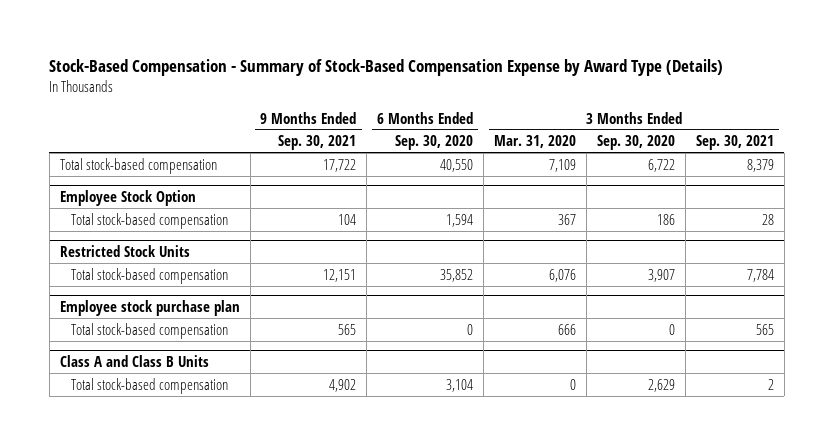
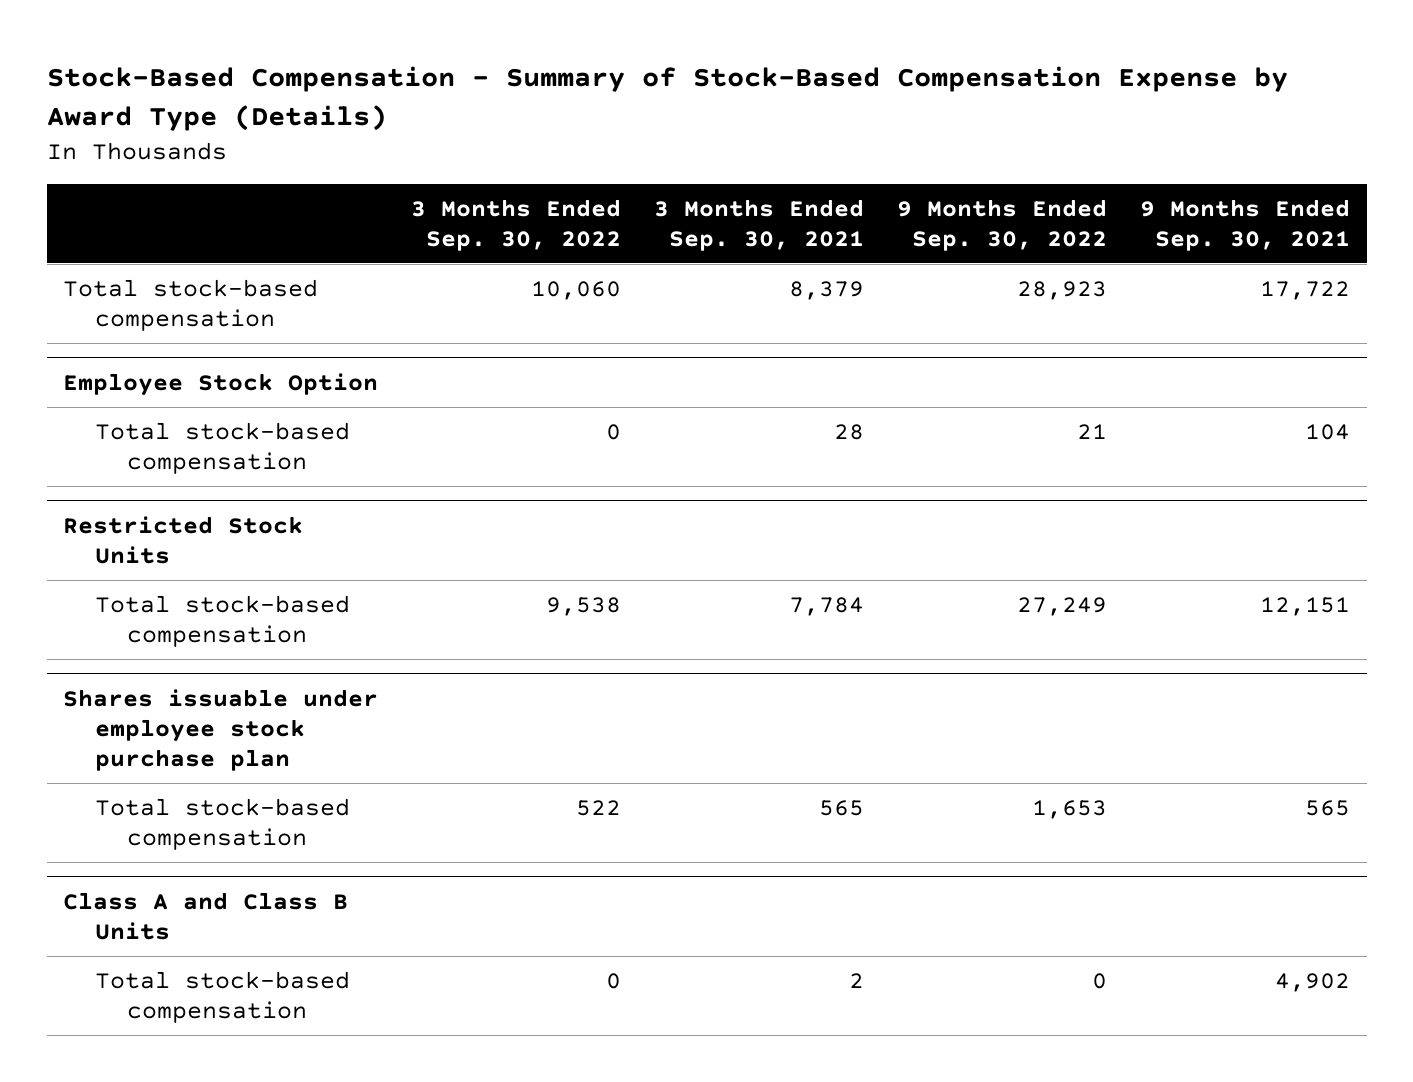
- | 9 Months Ended Sep. 30, 2021 | 6 Months Ended Sep. 30, 2020 | 3 Months Ended Mar. 31, 2020 | 3 Months Ended Sep. 30, 2020 | 3 Months Ended Sep. 30, 2021
+ | 3 Months Ended Sep. 30, 2022 | 3 Months Ended Sep. 30, 2021 | 9 Months Ended Sep. 30, 2022 | 9 Months Ended Sep. 30, 2021
- Employee stock purchase plan
+ Shares issuable under employee stock purchase plan

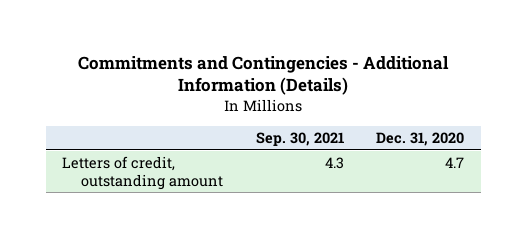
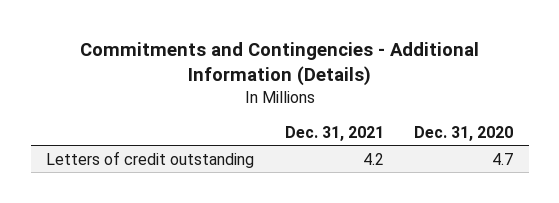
- | Sep. 30, 2021 | Dec. 31, 2020
+ | Dec. 31, 2021 | Dec. 31, 2020
- Letters of credit, outstanding amount | 4.3 | 4.7
+ Letters of credit outstanding | 4.2 | 4.7

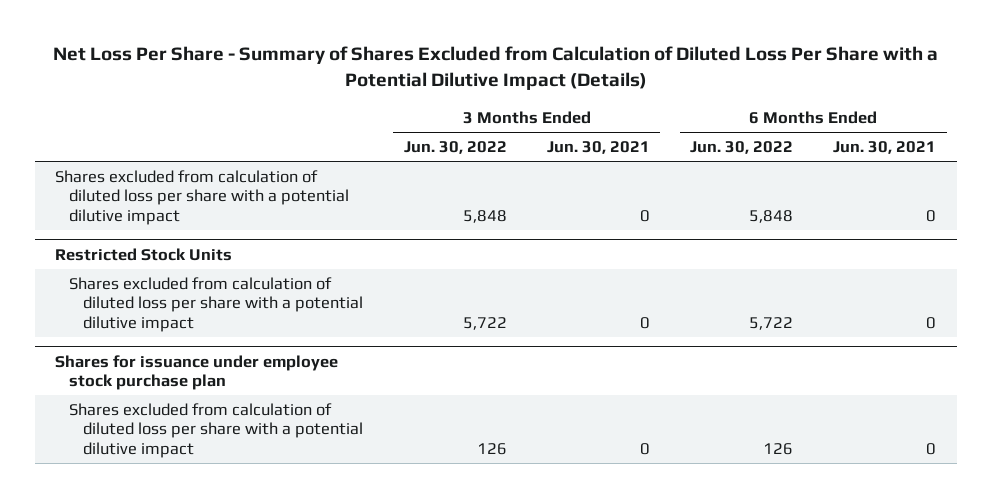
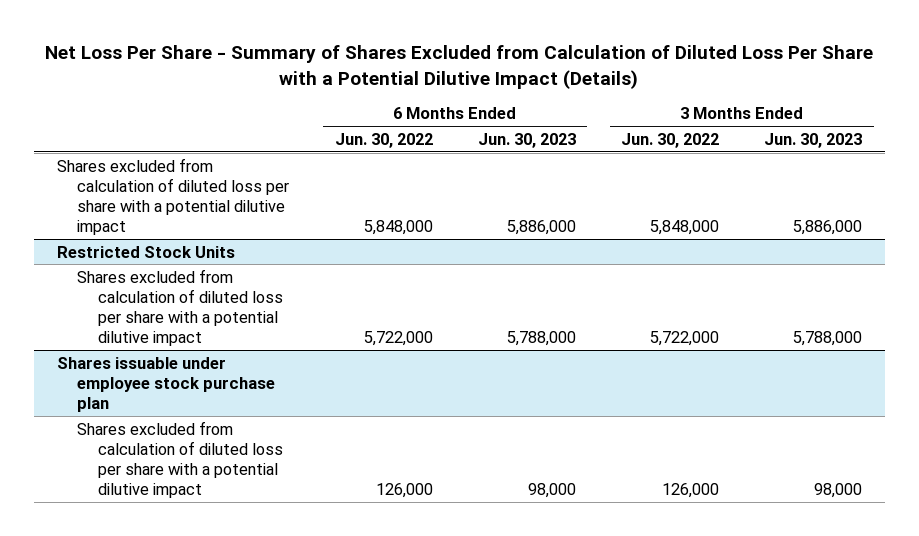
- | 3 Months Ended Jun. 30, 2022 | 3 Months Ended Jun. 30, 2021 | 6 Months Ended Jun. 30, 2022 | 6 Months Ended Jun. 30, 2021
+ | 6 Months Ended Jun. 30, 2022 | 6 Months Ended Jun. 30, 2023 | 3 Months Ended Jun. 30, 2022 | 3 Months Ended Jun. 30, 2023
- Shares excluded from calculation of diluted loss per share with a potential dilutive impact | 5,848 | 0 | 5,848 | 0
+ Shares excluded from calculation of diluted loss per share with a potential dilutive impact | 5,848,000 | 5,886,000 | 5,848,000 | 5,886,000
@ Restricted Stock Units
- Shares excluded from calculation of diluted loss per share with a potential dilutive impact | 5,722 | 0 | 5,722 | 0
- Shares for issuance under employee stock purchase plan
- Shares excluded from calculation of diluted loss per share with a potential dilutive impact | 126 | 0 | 126 | 0
@ Restricted Stock Units
+ Shares excluded from calculation of diluted loss per share with a potential dilutive impact | 5,722,000 | 5,788,000 | 5,722,000 | 5,788,000
+ Shares issuable under employee stock purchase plan
+ Shares excluded from calculation of diluted loss per share with a potential dilutive impact | 126,000 | 98,000 | 126,000 | 98,000

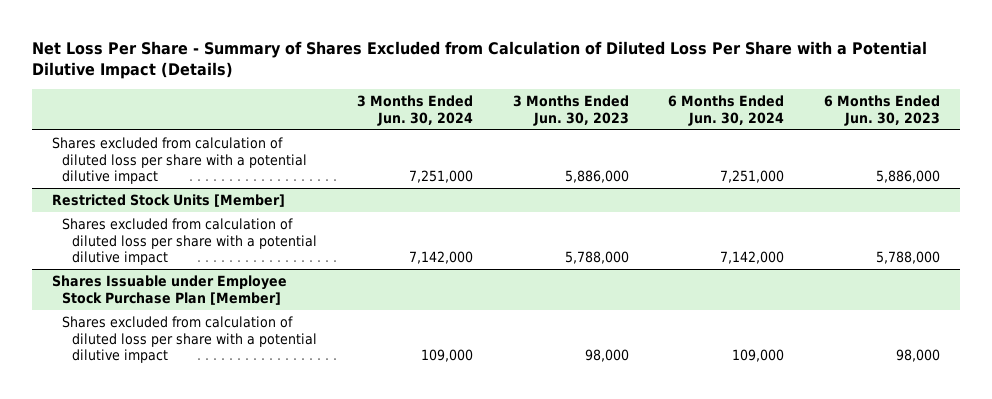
- | 6 Months Ended Jun. 30, 2022 | 6 Months Ended Jun. 30, 2023 | 3 Months Ended Jun. 30, 2022 | 3 Months Ended Jun. 30, 2023
+ | 3 Months Ended Jun. 30, 2024 | 3 Months Ended Jun. 30, 2023 | 6 Months Ended Jun. 30, 2024 | 6 Months Ended Jun. 30, 2023
- Restricted Stock Units
+ Restricted Stock Units [Member]
- Shares issuable under employee stock purchase plan
+ Shares Issuable under Employee Stock Purchase Plan [Member]

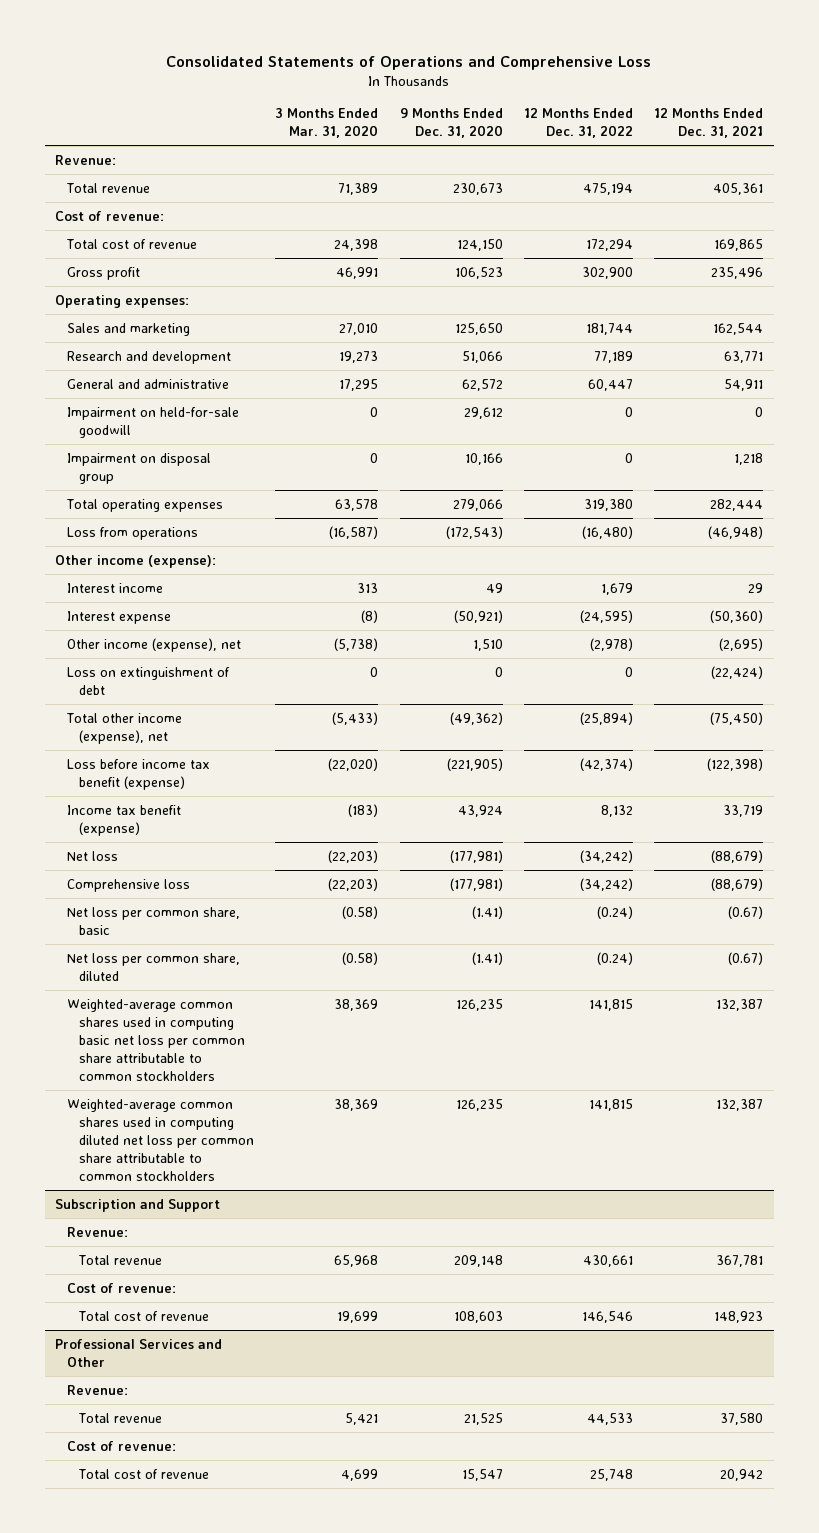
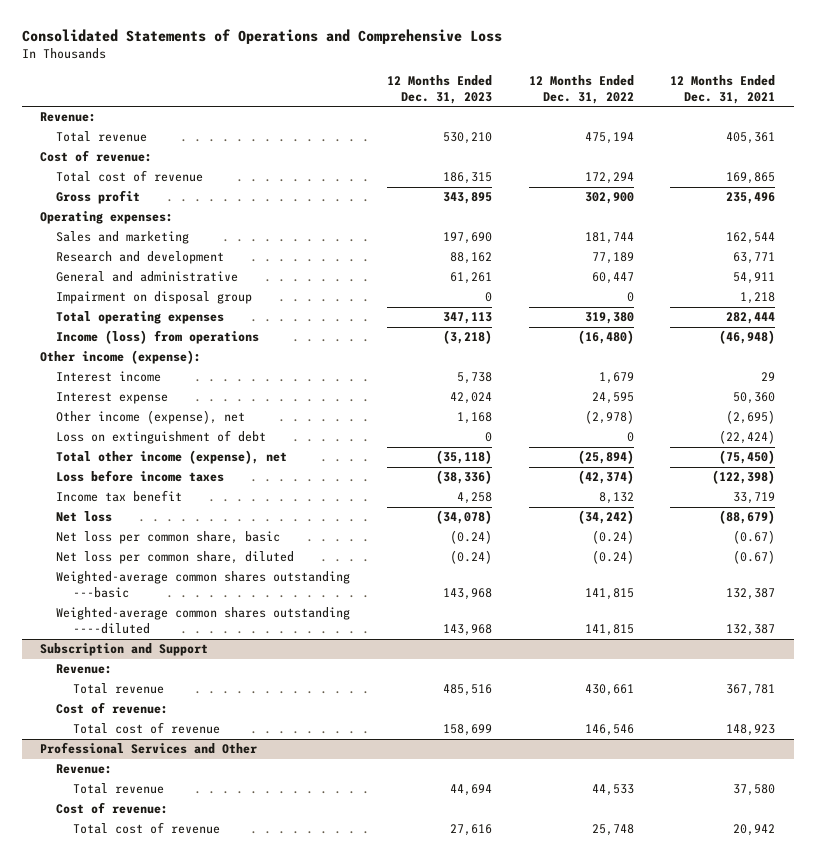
- | 3 Months Ended Mar. 31, 2020 | 9 Months Ended Dec. 31, 2020 | 12 Months Ended Dec. 31, 2022 | 12 Months Ended Dec. 31, 2021
+ | 12 Months Ended Dec. 31, 2023 | 12 Months Ended Dec. 31, 2022 | 12 Months Ended Dec. 31, 2021
- Impairment on held-for-sale goodwill | 0 | 29,612 | 0 | 0
- Loss from operations | (16,587) | (172,543) | (16,480) | (46,948)
+ Income (loss) from operations | (3,218) | (16,480) | (46,948)
- Interest expense | (8) | (50,921) | (24,595) | (50,360)
+ Interest expense | 42,024 | 24,595 | 50,360
- Loss before income tax benefit (expense) | (22,020) | (221,905) | (42,374) | (122,398)
- Income tax benefit (expense) | (183) | 43,924 | 8,132 | 33,719
+ Loss before income taxes | (38,336) | (42,374) | (122,398)
+ Income tax benefit | 4,258 | 8,132 | 33,719
- Comprehensive loss | (22,203) | (177,981) | (34,242) | (88,679)
- Weighted-average common shares used in computing basic net loss per common share attributable to common stockholders | 38,369 | 126,235 | 141,815 | 132,387
- Weighted-average common shares used in computing diluted net loss per common share attributable to common stockholders | 38,369 | 126,235 | 141,815 | 132,387
+ Weighted-average common shares outstanding ---basic | 143,968 | 141,815 | 132,387
+ Weighted-average common shares outstanding ----diluted | 143,968 | 141,815 | 132,387

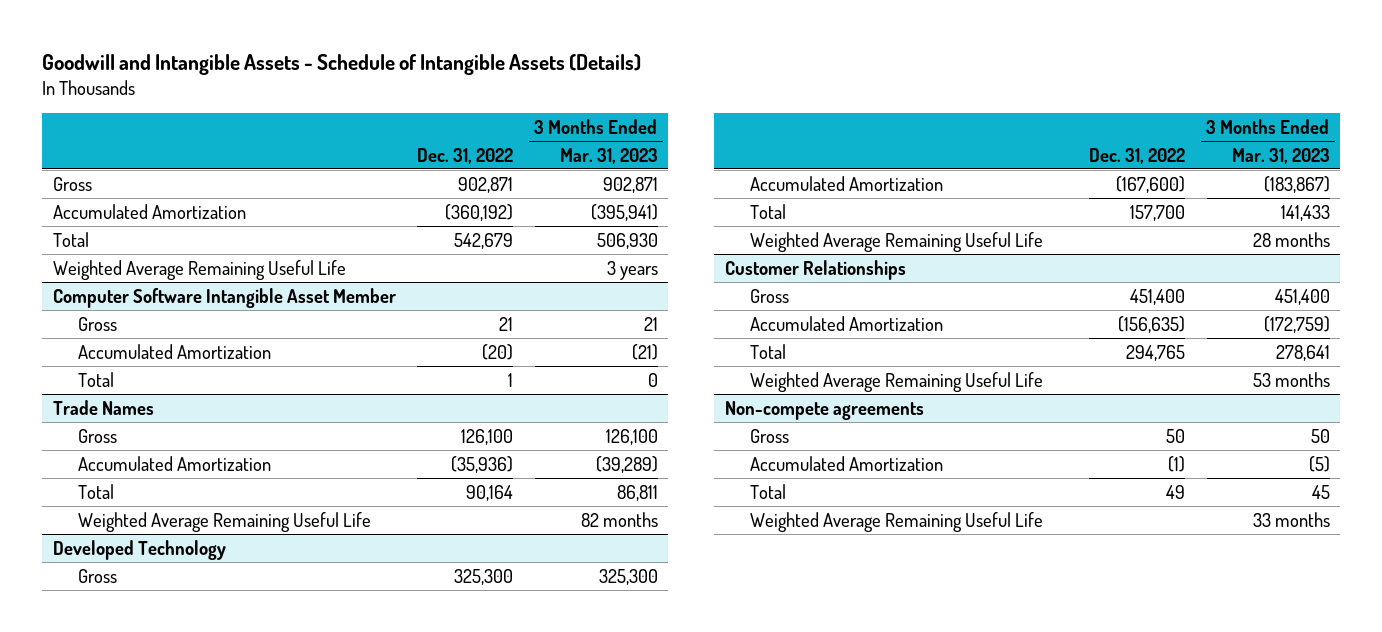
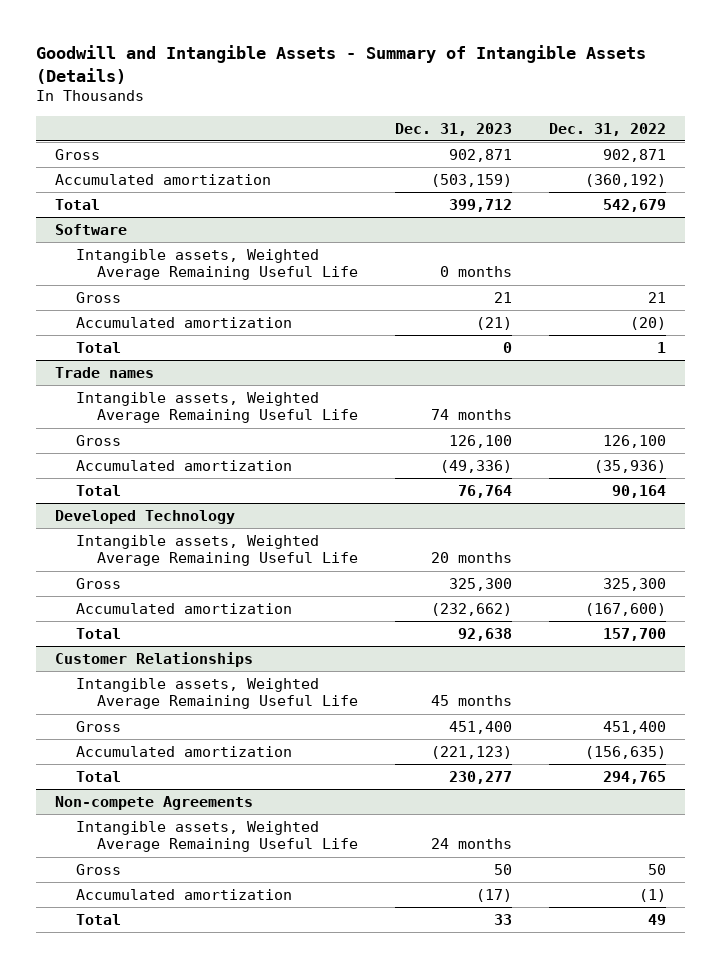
- Goodwill and Intangible Assets - Schedule of Intangible Assets (Details)
+ Goodwill and Intangible Assets - Summary of Intangible Assets (Details)
- | Dec. 31, 2022 | 3 Months Ended Mar. 31, 2023
+ | Dec. 31, 2023 | Dec. 31, 2022
- Accumulated Amortization | (360,192) | (395,941)
+ Accumulated amortization | (503,159) | (360,192)
- Weighted Average Remaining Useful Life | | 3 years
- Computer Software Intangible Asset Member
+ Software
+ Intangible assets, Weighted Average Remaining Useful Life | 0 months |
- Accumulated Amortization | (20) | (21)
+ Accumulated amortization | (21) | (20)
- Trade Names
+ Trade names
+ Intangible assets, Weighted Average Remaining Useful Life | 74 months |
- Accumulated Amortization | (35,936) | (39,289)
+ Accumulated amortization | (49,336) | (35,936)
- Weighted Average Remaining Useful Life | | 82 months
@ Developed Technology
+ Intangible assets, Weighted Average Remaining Useful Life | 20 months |
- Accumulated Amortization | (167,600) | (183,867)
+ Accumulated amortization | (232,662) | (167,600)
- Weighted Average Remaining Useful Life | | 28 months
@ Customer Relationships
+ Intangible assets, Weighted Average Remaining Useful Life | 45 months |
- Accumulated Amortization | (156,635) | (172,759)
+ Accumulated amortization | (221,123) | (156,635)
- Weighted Average Remaining Useful Life | | 53 months
- Non-compete agreements
+ Non-compete Agreements
+ Intangible assets, Weighted Average Remaining Useful Life | 24 months |
- Accumulated Amortization | (1) | (5)
+ Accumulated amortization | (17) | (1)
- Weighted Average Remaining Useful Life | | 33 months

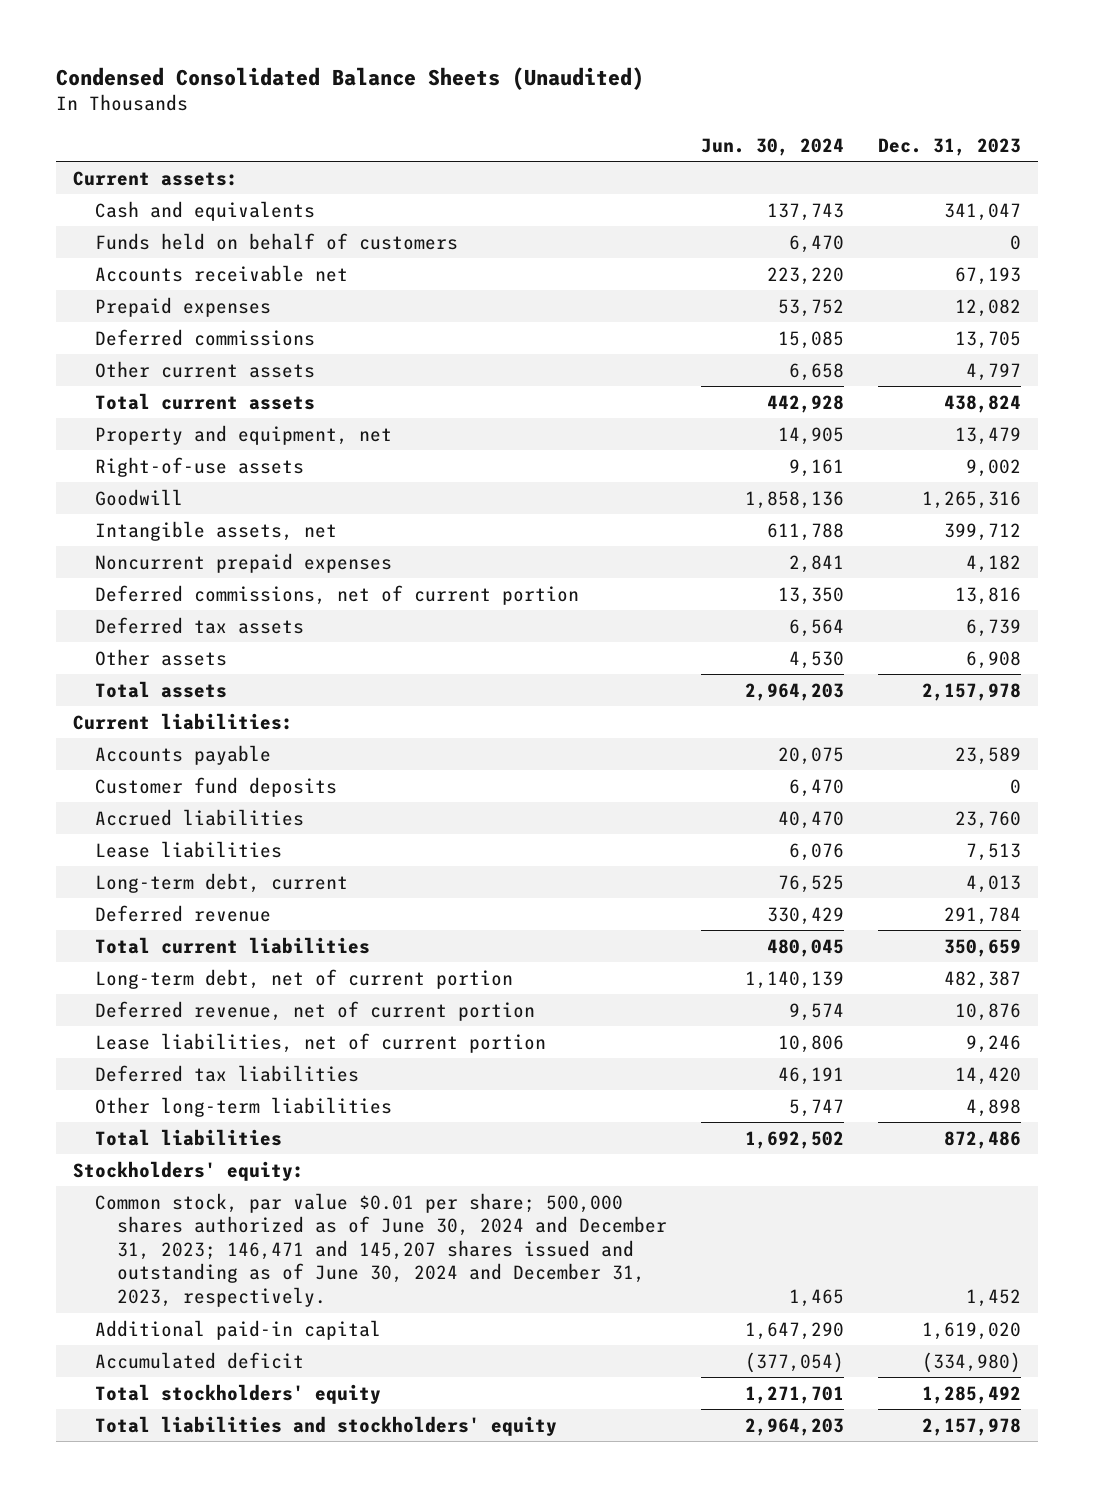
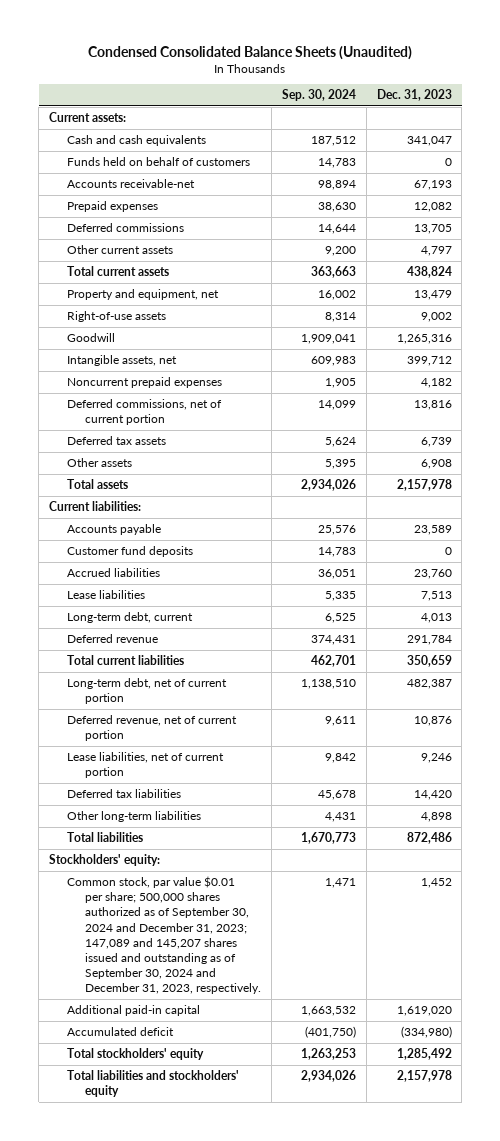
- | Jun. 30, 2024 | Dec. 31, 2023
+ | Sep. 30, 2024 | Dec. 31, 2023
- Cash and equivalents | 137,743 | 341,047
+ Cash and cash equivalents | 187,512 | 341,047
- Accounts receivable net | 223,220 | 67,193
+ Accounts receivable-net | 98,894 | 67,193
- Common stock, par value $0.01 per share; 500,000 shares authorized as of June 30, 2024 and December 31, 2023; 146,471 and 145,207 shares issued and outstanding as of June 30, 2024 and December 31, 2023, respectively. | 1,465 | 1,452
+ Common stock, par value $0.01 per share; 500,000 shares authorized as of September 30, 2024 and December 31, 2023; 147,089 and 145,207 shares issued and outstanding as of September 30, 2024 and December 31, 2023, respectively. | 1,471 | 1,452

